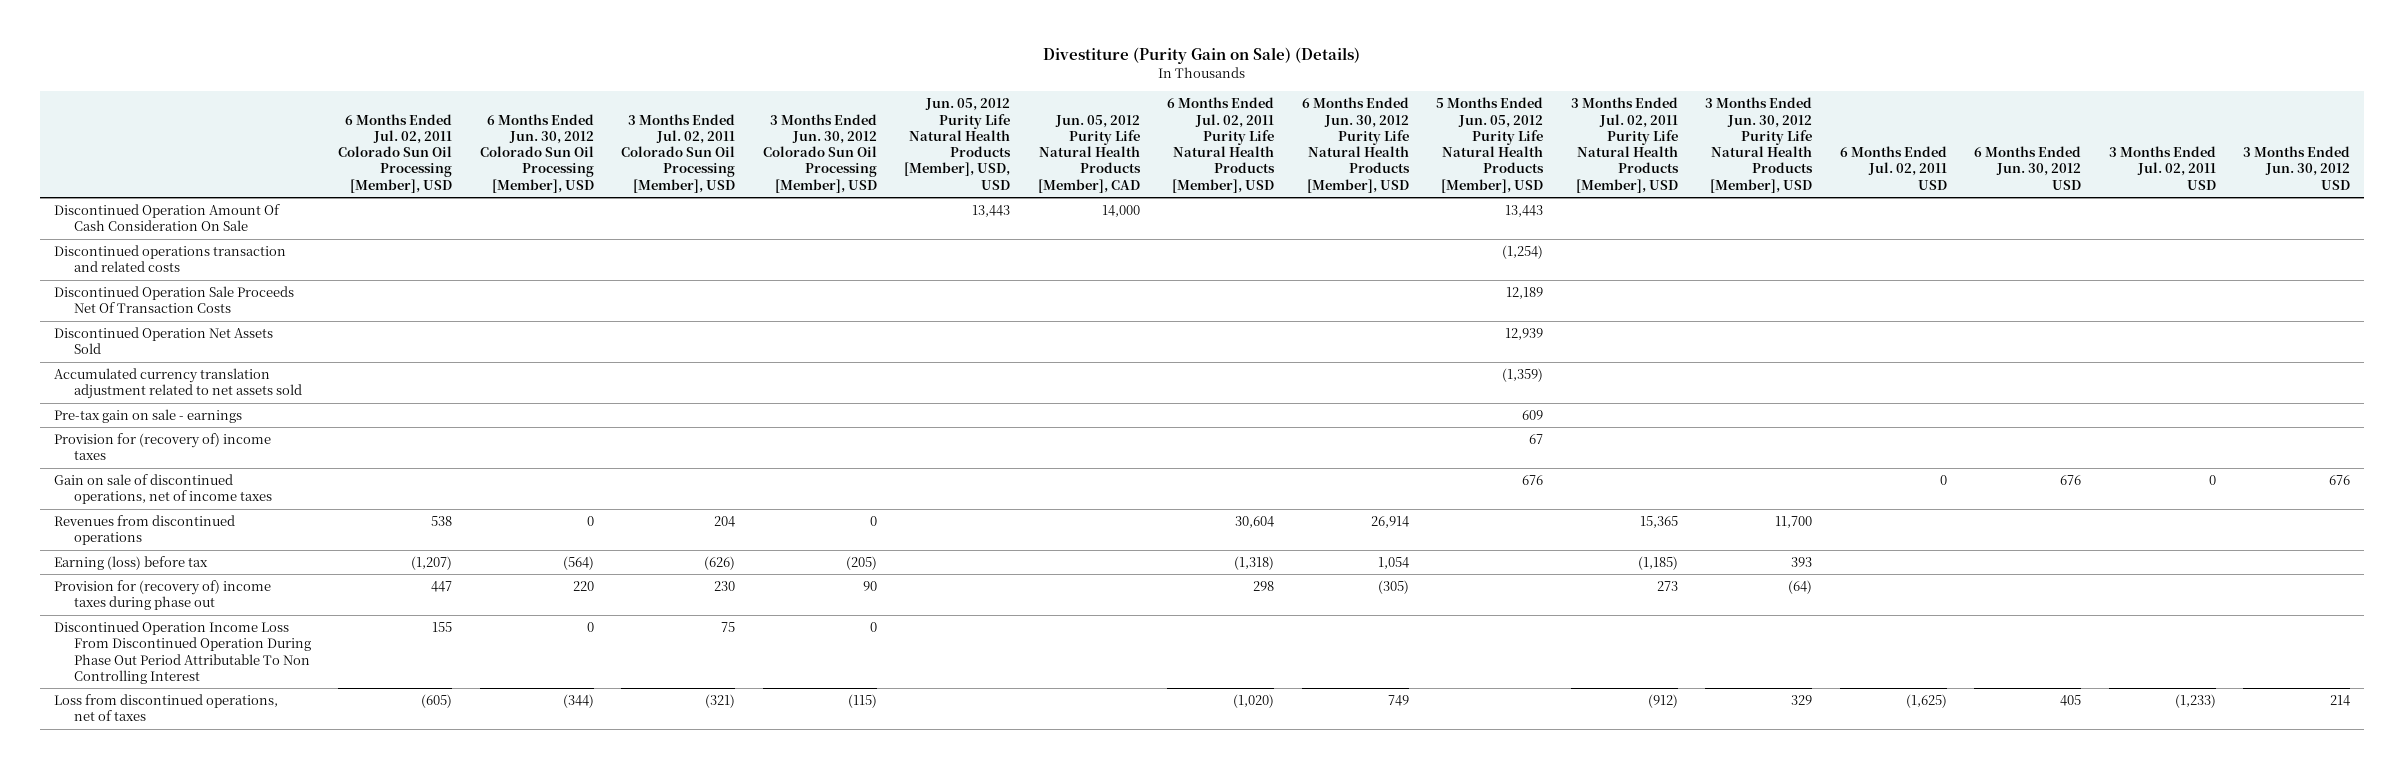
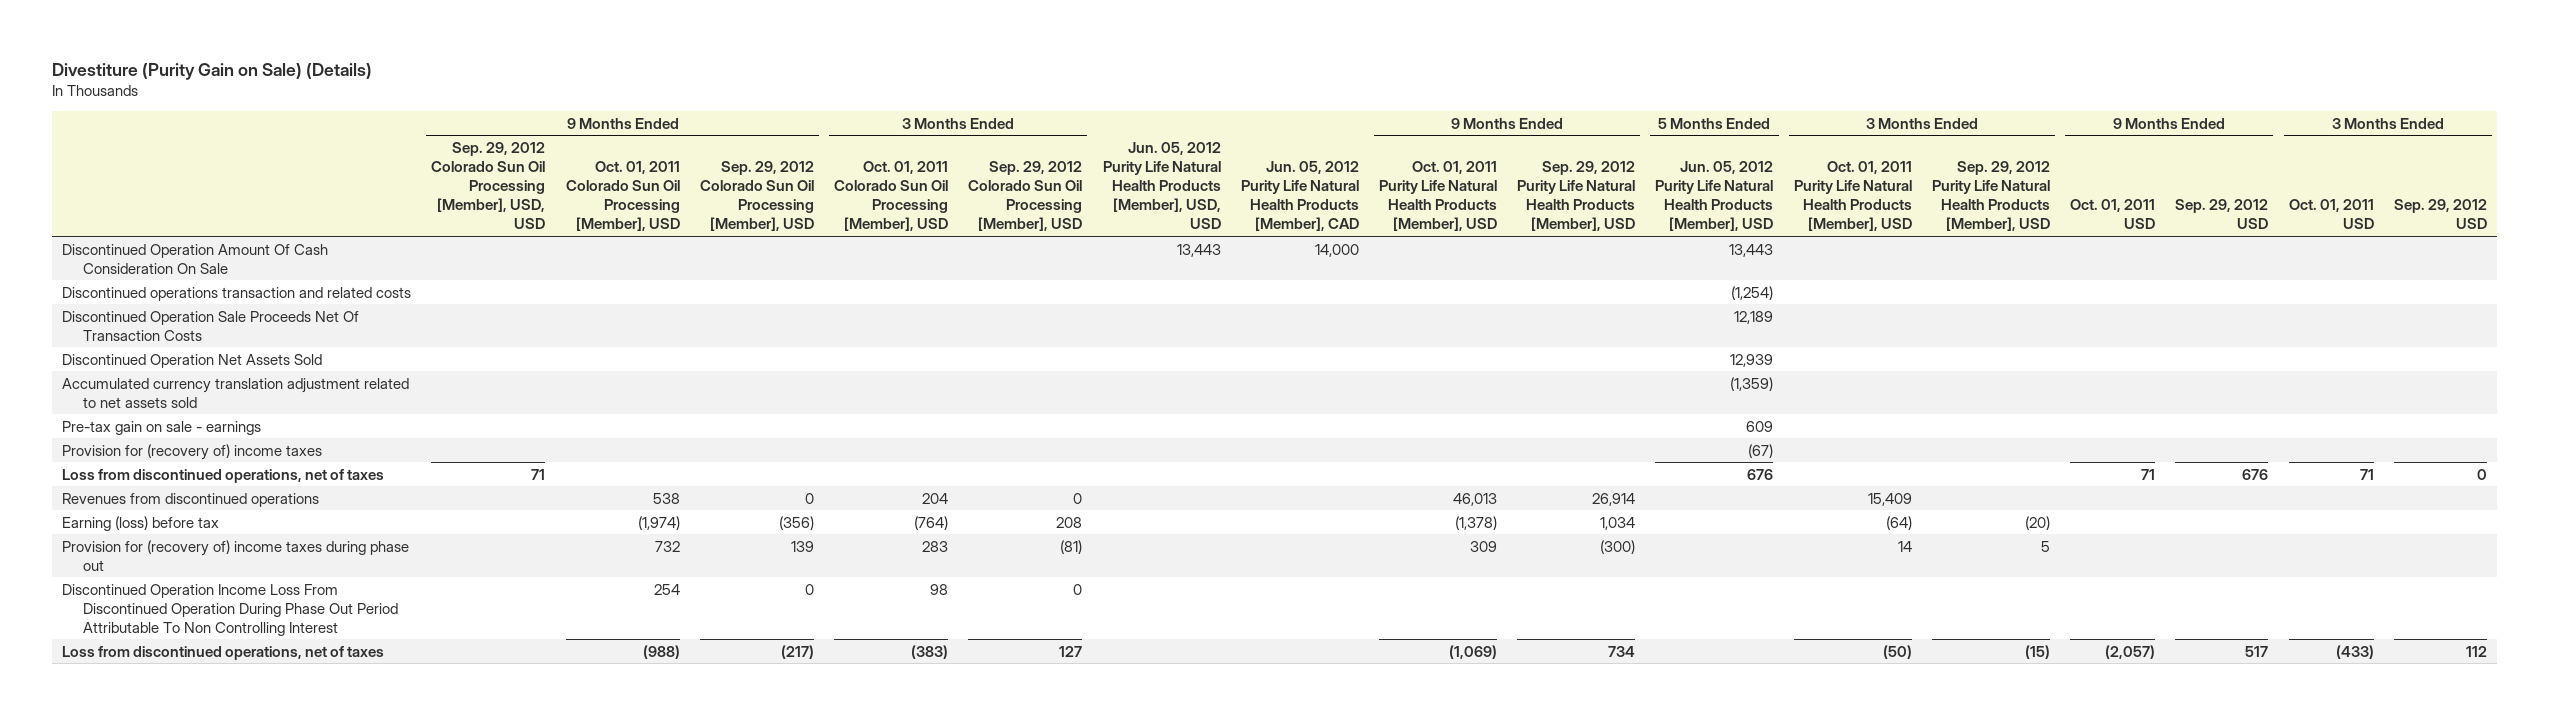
- | 6 Months Ended Jul. 02, 2011 Colorado Sun Oil Processing [Member], USD | 6 Months Ended Jun. 30, 2012 Colorado Sun Oil Processing [Member], USD | 3 Months Ended Jul. 02, 2011 Colorado Sun Oil Processing [Member], USD | 3 Months Ended Jun. 30, 2012 Colorado Sun Oil Processing [Member], USD | Jun. 05, 2012 Purity Life Natural Health Products [Member], USD, USD | Jun. 05, 2012 Purity Life Natural Health Products [Member], CAD | 6 Months Ended Jul. 02, 2011 Purity Life Natural Health Products [Member], USD | 6 Months Ended Jun. 30, 2012 Purity Life Natural Health Products [Member], USD | 5 Months Ended Jun. 05, 2012 Purity Life Natural Health Products [Member], USD | 3 Months Ended Jul. 02, 2011 Purity Life Natural Health Products [Member], USD | 3 Months Ended Jun. 30, 2012 Purity Life Natural Health Products [Member], USD | 6 Months Ended Jul. 02, 2011 USD | 6 Months Ended Jun. 30, 2012 USD | 3 Months Ended Jul. 02, 2011 USD | 3 Months Ended Jun. 30, 2012 USD
+ | 9 Months Ended Sep. 29, 2012 Colorado Sun Oil Processing [Member], USD, USD | 9 Months Ended Oct. 01, 2011 Colorado Sun Oil Processing [Member], USD | 9 Months Ended Sep. 29, 2012 Colorado Sun Oil Processing [Member], USD | 3 Months Ended Oct. 01, 2011 Colorado Sun Oil Processing [Member], USD | 3 Months Ended Sep. 29, 2012 Colorado Sun Oil Processing [Member], USD | Jun. 05, 2012 Purity Life Natural Health Products [Member], USD, USD | Jun. 05, 2012 Purity Life Natural Health Products [Member], CAD | 9 Months Ended Oct. 01, 2011 Purity Life Natural Health Products [Member], USD | 9 Months Ended Sep. 29, 2012 Purity Life Natural Health Products [Member], USD | 5 Months Ended Jun. 05, 2012 Purity Life Natural Health Products [Member], USD | 3 Months Ended Oct. 01, 2011 Purity Life Natural Health Products [Member], USD | 3 Months Ended Sep. 29, 2012 Purity Life Natural Health Products [Member], USD | 9 Months Ended Oct. 01, 2011 USD | 9 Months Ended Sep. 29, 2012 USD | 3 Months Ended Oct. 01, 2011 USD | 3 Months Ended Sep. 29, 2012 USD
- Provision for (recovery of) income taxes | | | | | | | | | 67 | | | | | |
- Gain on sale of discontinued operations, net of income taxes | | | | | | | | | 676 | | | 0 | 676 | 0 | 676
+ Provision for (recovery of) income taxes | | | | | | | | | | (67) | | | | | |
+ Loss from discontinued operations, net of taxes | 71 | | | | | | | | | 676 | | | 71 | 676 | 71 | 0

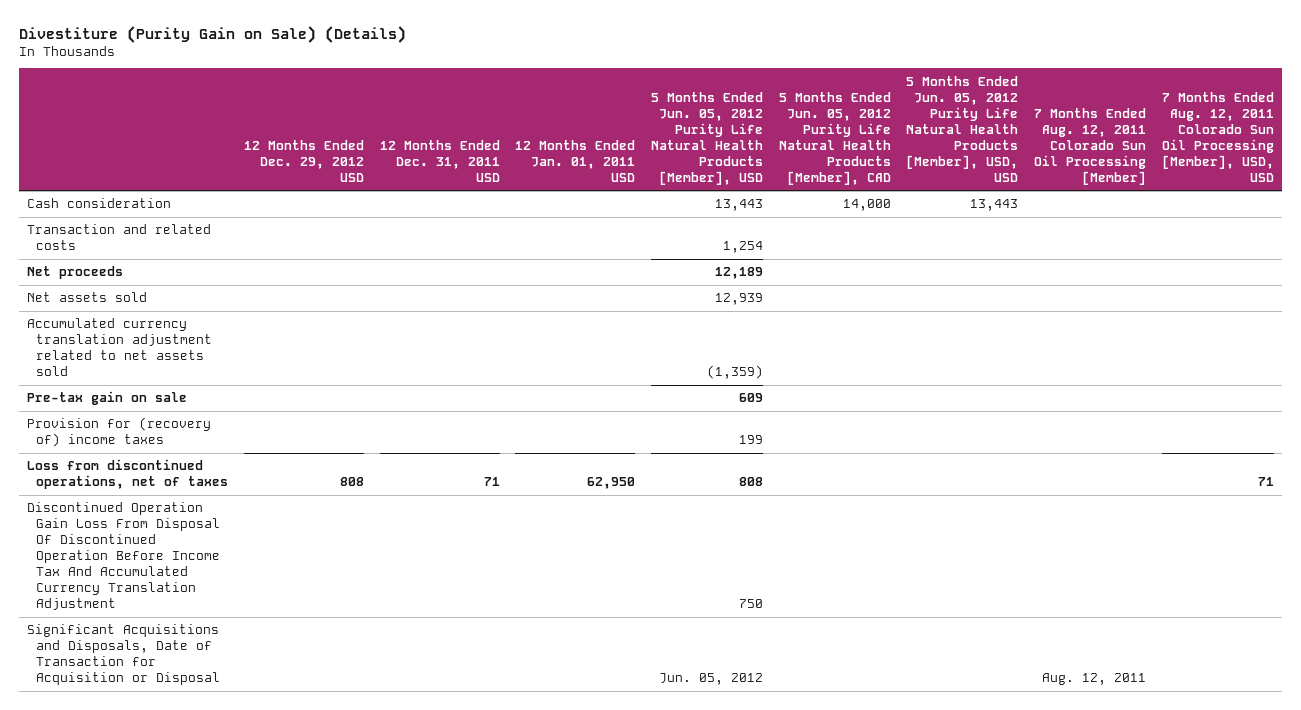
- | 9 Months Ended Sep. 29, 2012 Colorado Sun Oil Processing [Member], USD, USD | 9 Months Ended Oct. 01, 2011 Colorado Sun Oil Processing [Member], USD | 9 Months Ended Sep. 29, 2012 Colorado Sun Oil Processing [Member], USD | 3 Months Ended Oct. 01, 2011 Colorado Sun Oil Processing [Member], USD | 3 Months Ended Sep. 29, 2012 Colorado Sun Oil Processing [Member], USD | Jun. 05, 2012 Purity Life Natural Health Products [Member], USD, USD | Jun. 05, 2012 Purity Life Natural Health Products [Member], CAD | 9 Months Ended Oct. 01, 2011 Purity Life Natural Health Products [Member], USD | 9 Months Ended Sep. 29, 2012 Purity Life Natural Health Products [Member], USD | 5 Months Ended Jun. 05, 2012 Purity Life Natural Health Products [Member], USD | 3 Months Ended Oct. 01, 2011 Purity Life Natural Health Products [Member], USD | 3 Months Ended Sep. 29, 2012 Purity Life Natural Health Products [Member], USD | 9 Months Ended Oct. 01, 2011 USD | 9 Months Ended Sep. 29, 2012 USD | 3 Months Ended Oct. 01, 2011 USD | 3 Months Ended Sep. 29, 2012 USD
+ | 12 Months Ended Dec. 29, 2012 USD | 12 Months Ended Dec. 31, 2011 USD | 12 Months Ended Jan. 01, 2011 USD | 5 Months Ended Jun. 05, 2012 Purity Life Natural Health Products [Member], USD | 5 Months Ended Jun. 05, 2012 Purity Life Natural Health Products [Member], CAD | 5 Months Ended Jun. 05, 2012 Purity Life Natural Health Products [Member], USD, USD | 7 Months Ended Aug. 12, 2011 Colorado Sun Oil Processing [Member] | 7 Months Ended Aug. 12, 2011 Colorado Sun Oil Processing [Member], USD, USD
- Discontinued Operation Amount Of Cash Consideration On Sale | | | | | | 13,443 | 14,000 | | | 13,443 | | | | | |
- Discontinued operations transaction and related costs | | | | | | | | | | (1,254) | | | | | |
- Discontinued Operation Sale Proceeds Net Of Transaction Costs | | | | | | | | | | 12,189 | | | | | |
- Discontinued Operation Net Assets Sold | | | | | | | | | | 12,939 | | | | | |
+ Cash consideration | | | | 13,443 | 14,000 | 13,443 | |
+ Transaction and related costs | | | | 1,254 | | | |
+ Net proceeds | | | | 12,189 | | | |
+ Net assets sold | | | | 12,939 | | | |
- Pre-tax gain on sale - earnings | | | | | | | | | | 609 | | | | | |
- Provision for (recovery of) income taxes | | | | | | | | | | (67) | | | | | |
- Loss from discontinued operations, net of taxes | 71 | | | | | | | | | 676 | | | 71 | 676 | 71 | 0
- Revenues from discontinued operations | | 538 | 0 | 204 | 0 | | | 46,013 | 26,914 | | 15,409 | | | | |
- Earning (loss) before tax | | (1,974) | (356) | (764) | 208 | | | (1,378) | 1,034 | | (64) | (20) | | | |
- Provision for (recovery of) income taxes during phase out | | 732 | 139 | 283 | (81) | | | 309 | (300) | | 14 | 5 | | | |
- Discontinued Operation Income Loss From Discontinued Operation During Phase Out Period Attributable To Non Controlling Interest | | 254 | 0 | 98 | 0 | | | | | | | | | | |
- Loss from discontinued operations, net of taxes | | (988) | (217) | (383) | 127 | | | (1,069) | 734 | | (50) | (15) | (2,057) | 517 | (433) | 112
+ Pre-tax gain on sale | | | | 609 | | | |
+ Provision for (recovery of) income taxes | | | | 199 | | | |
+ Loss from discontinued operations, net of taxes | 808 | 71 | 62,950 | 808 | | | | 71
+ Discontinued Operation Gain Loss From Disposal Of Discontinued Operation Before Income Tax And Accumulated Currency Translation Adjustment | | | | 750 | | | |
+ Significant Acquisitions and Disposals, Date of Transaction for Acquisition or Disposal | | | | Jun. 05, 2012 | | | Aug. 12, 2011 |

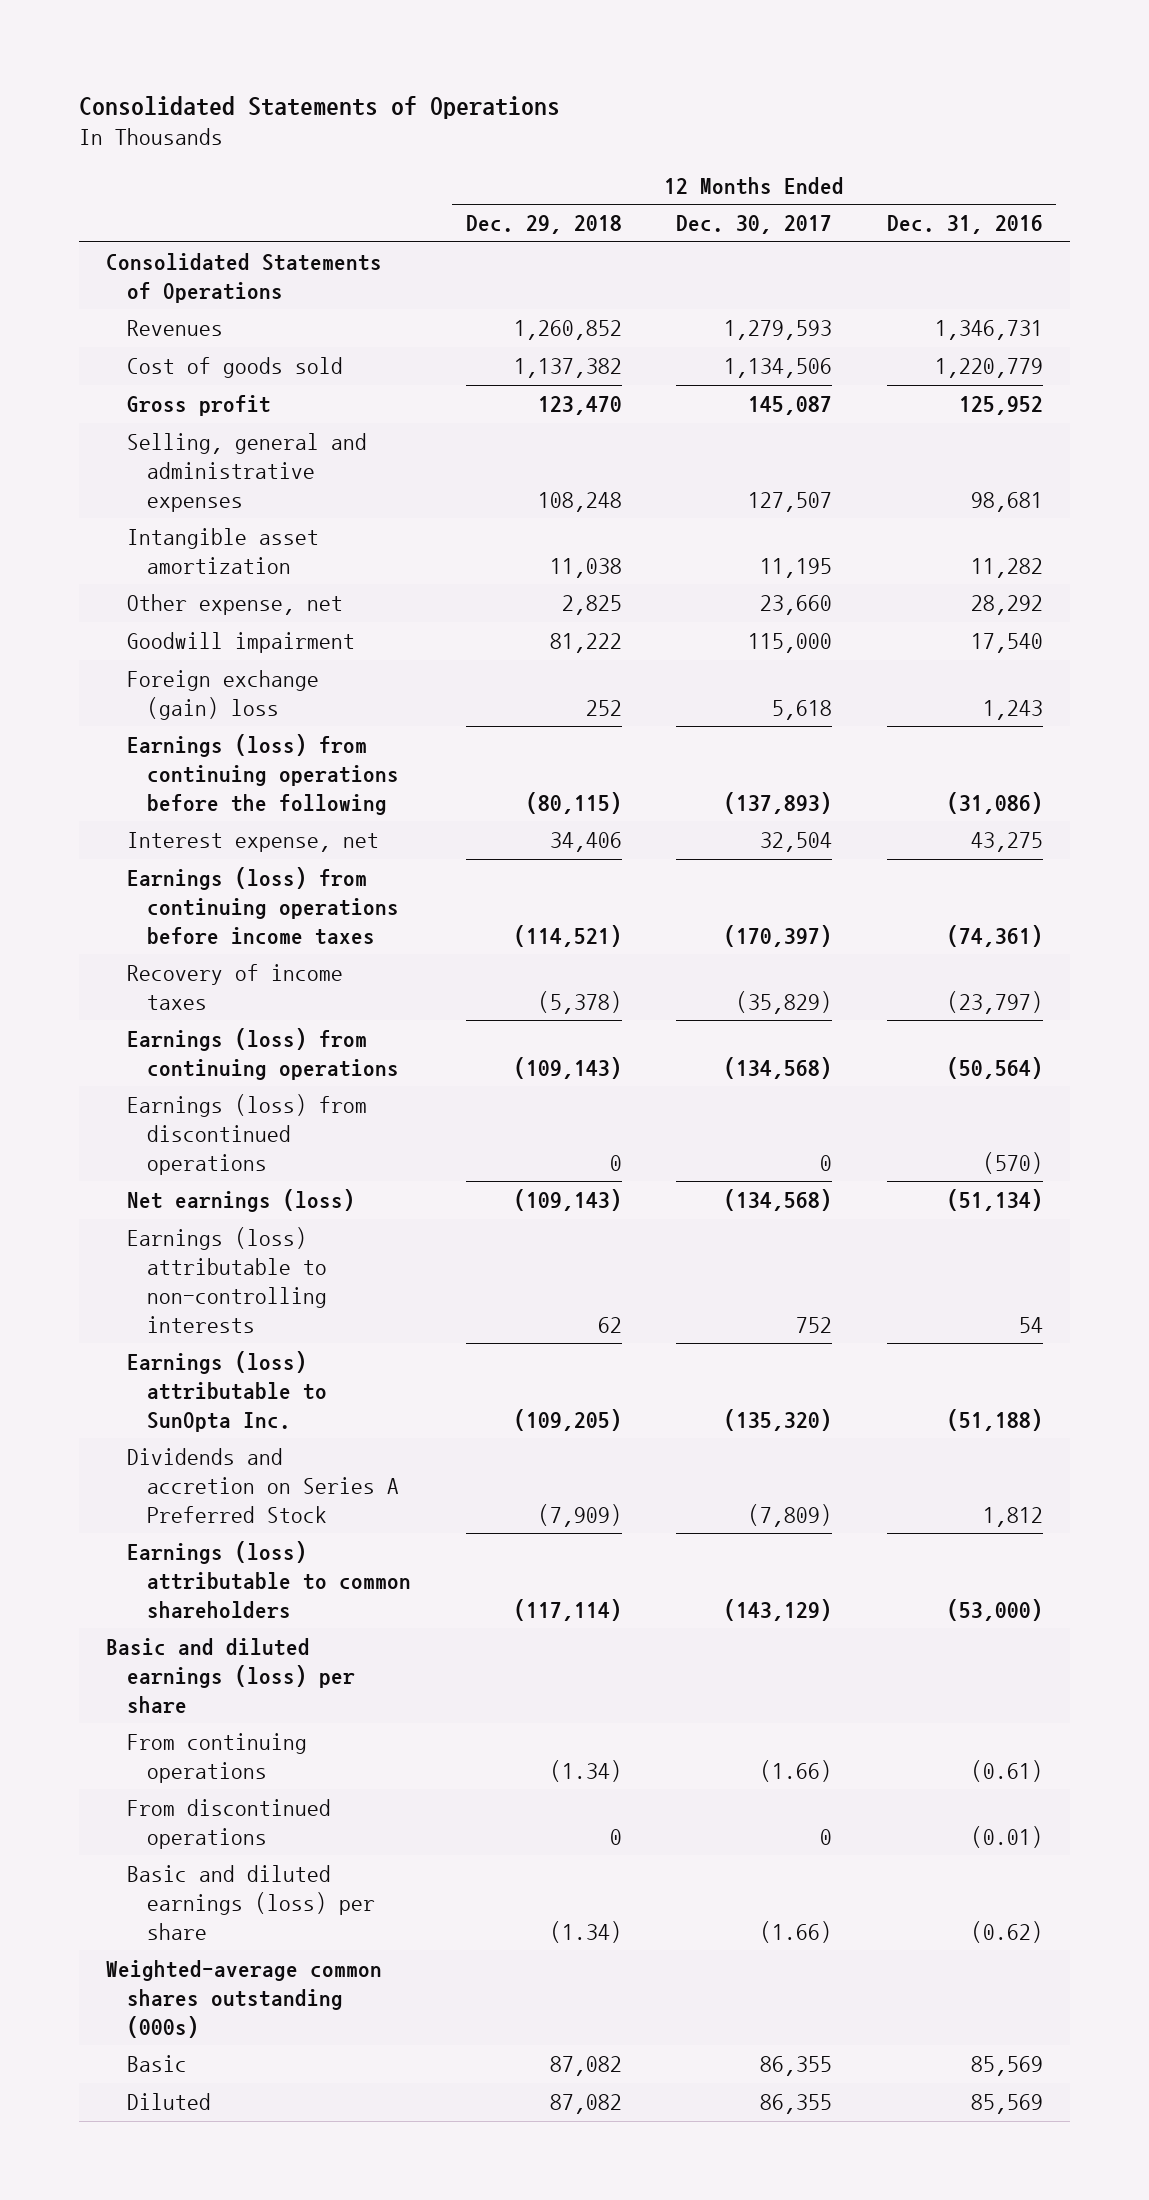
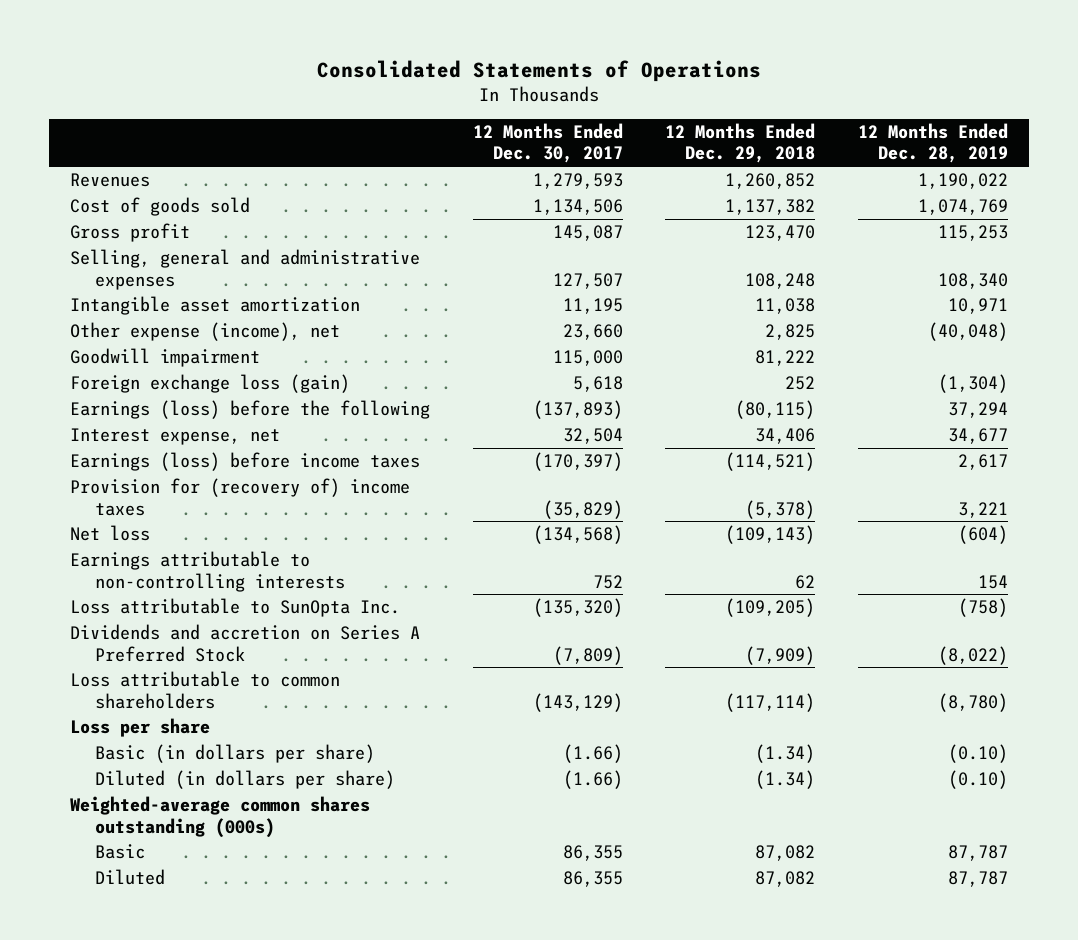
- | 12 Months Ended Dec. 29, 2018 | 12 Months Ended Dec. 30, 2017 | 12 Months Ended Dec. 31, 2016
+ | 12 Months Ended Dec. 30, 2017 | 12 Months Ended Dec. 29, 2018 | 12 Months Ended Dec. 28, 2019
- Consolidated Statements of Operations
- Other expense, net | 2,825 | 23,660 | 28,292
+ Other expense (income), net | 23,660 | 2,825 | (40,048)
- Foreign exchange (gain) loss | 252 | 5,618 | 1,243
- Earnings (loss) from continuing operations before the following | (80,115) | (137,893) | (31,086)
+ Foreign exchange loss (gain) | 5,618 | 252 | (1,304)
+ Earnings (loss) before the following | (137,893) | (80,115) | 37,294
- Earnings (loss) from continuing operations before income taxes | (114,521) | (170,397) | (74,361)
- Recovery of income taxes | (5,378) | (35,829) | (23,797)
- Earnings (loss) from continuing operations | (109,143) | (134,568) | (50,564)
- Earnings (loss) from discontinued operations | 0 | 0 | (570)
- Net earnings (loss) | (109,143) | (134,568) | (51,134)
- Earnings (loss) attributable to non-controlling interests | 62 | 752 | 54
- Earnings (loss) attributable to SunOpta Inc. | (109,205) | (135,320) | (51,188)
+ Earnings (loss) before income taxes | (170,397) | (114,521) | 2,617
+ Provision for (recovery of) income taxes | (35,829) | (5,378) | 3,221
+ Net loss | (134,568) | (109,143) | (604)
+ Earnings attributable to non-controlling interests | 752 | 62 | 154
+ Loss attributable to SunOpta Inc. | (135,320) | (109,205) | (758)
- Earnings (loss) attributable to common shareholders | (117,114) | (143,129) | (53,000)
- Basic and diluted earnings (loss) per share
- From continuing operations | (1.34) | (1.66) | (0.61)
- From discontinued operations | 0 | 0 | (0.01)
- Basic and diluted earnings (loss) per share | (1.34) | (1.66) | (0.62)
+ Loss attributable to common shareholders | (143,129) | (117,114) | (8,780)
+ Loss per share
+ Basic (in dollars per share) | (1.66) | (1.34) | (0.10)
+ Diluted (in dollars per share) | (1.66) | (1.34) | (0.10)

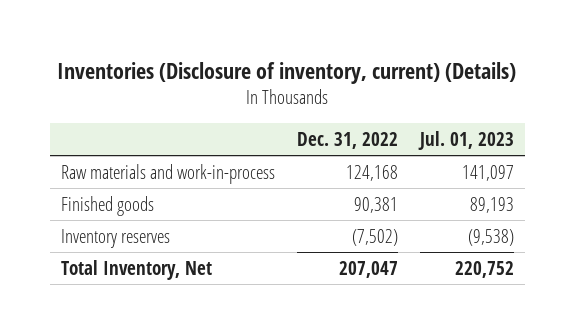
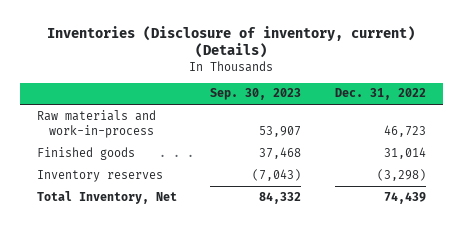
- | Dec. 31, 2022 | Jul. 01, 2023
+ | Sep. 30, 2023 | Dec. 31, 2022
- Raw materials and work-in-process | 124,168 | 141,097
- Finished goods | 90,381 | 89,193
- Inventory reserves | (7,502) | (9,538)
- Total Inventory, Net | 207,047 | 220,752
+ Raw materials and work-in-process | 53,907 | 46,723
+ Finished goods | 37,468 | 31,014
+ Inventory reserves | (7,043) | (3,298)
+ Total Inventory, Net | 84,332 | 74,439

